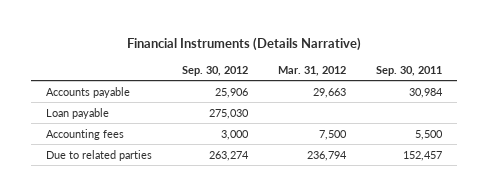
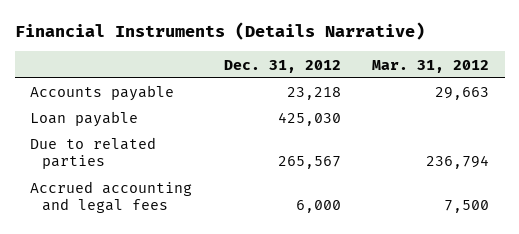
- | Sep. 30, 2012 | Mar. 31, 2012 | Sep. 30, 2011
+ | Dec. 31, 2012 | Mar. 31, 2012
- Accounting fees | 3,000 | 7,500 | 5,500
+ Accrued accounting and legal fees | 6,000 | 7,500

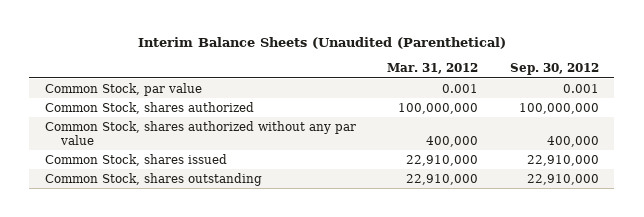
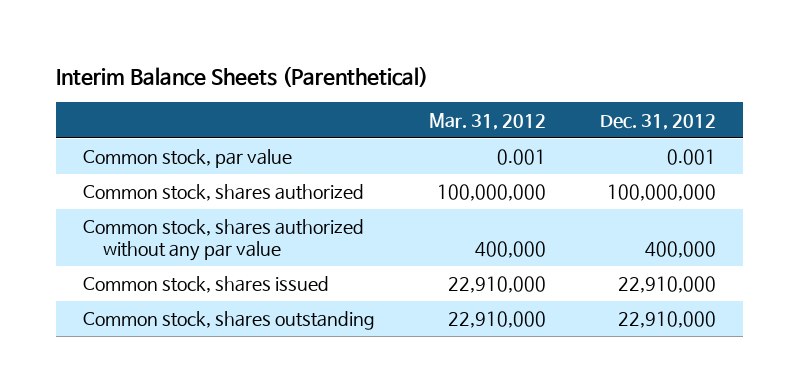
- Interim Balance Sheets (Unaudited (Parenthetical)
+ Interim Balance Sheets (Parenthetical)
- | Mar. 31, 2012 | Sep. 30, 2012
+ | Mar. 31, 2012 | Dec. 31, 2012
- Common Stock, par value | 0.001 | 0.001
- Common Stock, shares authorized | 100,000,000 | 100,000,000
- Common Stock, shares authorized without any par value | 400,000 | 400,000
- Common Stock, shares issued | 22,910,000 | 22,910,000
- Common Stock, shares outstanding | 22,910,000 | 22,910,000
+ Common stock, par value | 0.001 | 0.001
+ Common stock, shares authorized | 100,000,000 | 100,000,000
+ Common stock, shares authorized without any par value | 400,000 | 400,000
+ Common stock, shares issued | 22,910,000 | 22,910,000
+ Common stock, shares outstanding | 22,910,000 | 22,910,000

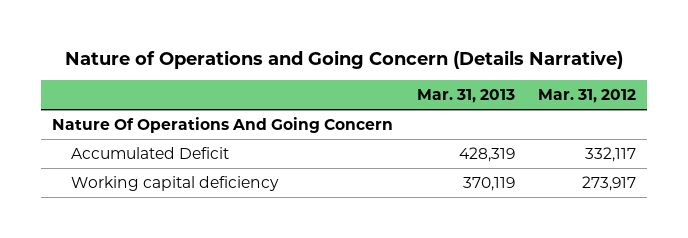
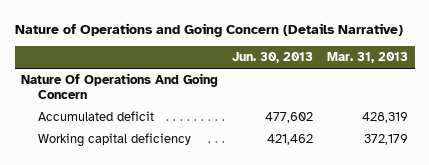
- | Mar. 31, 2013 | Mar. 31, 2012
+ | Jun. 30, 2013 | Mar. 31, 2013
- Accumulated Deficit | 428,319 | 332,117
- Working capital deficiency | 370,119 | 273,917
+ Accumulated deficit | 477,602 | 428,319
+ Working capital deficiency | 421,462 | 372,179

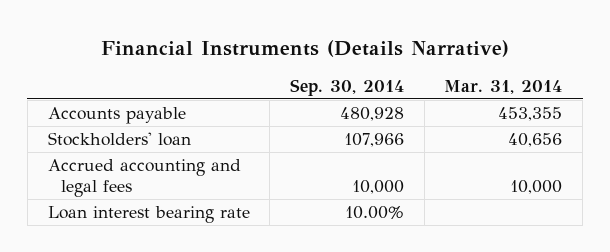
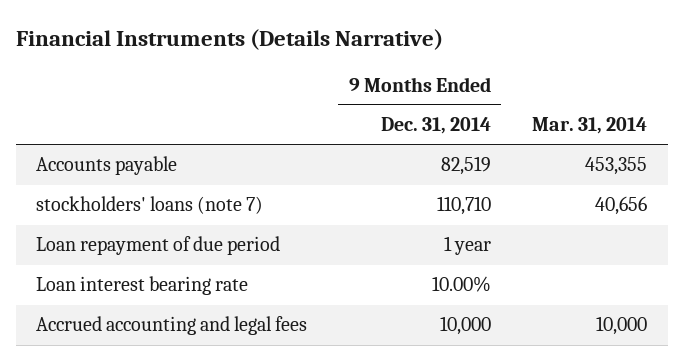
- | Sep. 30, 2014 | Mar. 31, 2014
+ | 9 Months Ended Dec. 31, 2014 | Mar. 31, 2014
- Stockholders' loan | 107,966 | 40,656
+ stockholders' loans (note 7) | 110,710 | 40,656
+ Loan repayment of due period | 1 year |
moved down: Accrued accounting and legal fees | 10,000 | 10,000

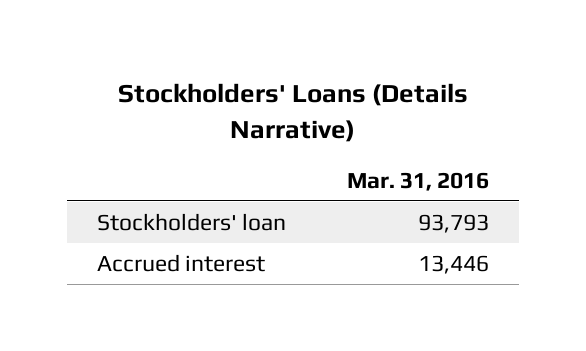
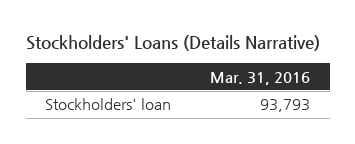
- Accrued interest | 13,446

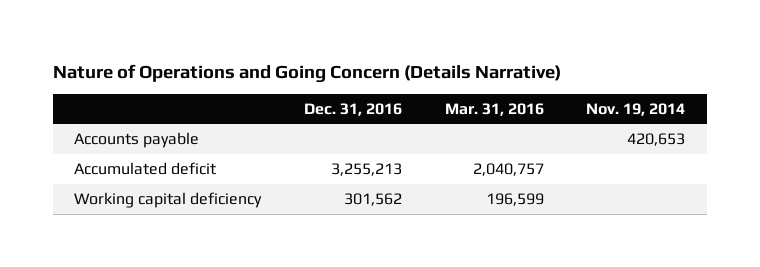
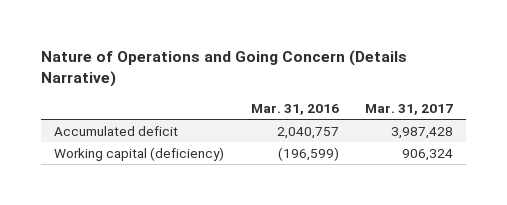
- | Dec. 31, 2016 | Mar. 31, 2016 | Nov. 19, 2014
+ | Mar. 31, 2016 | Mar. 31, 2017
- Accounts payable | | | 420,653
- Working capital deficiency | 301,562 | 196,599 |
+ Working capital (deficiency) | (196,599) | 906,324

